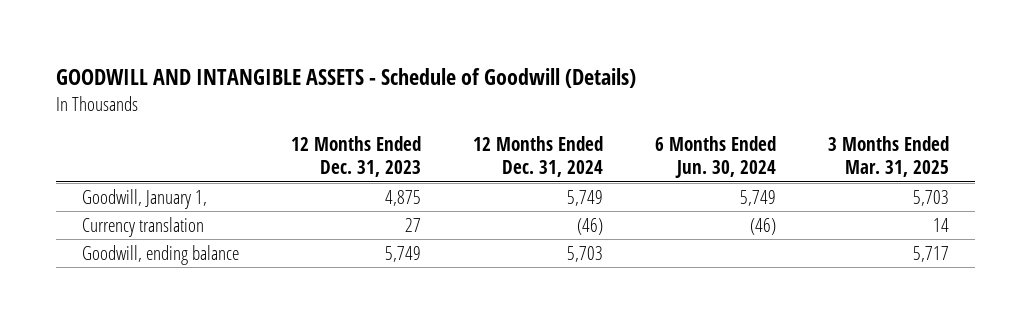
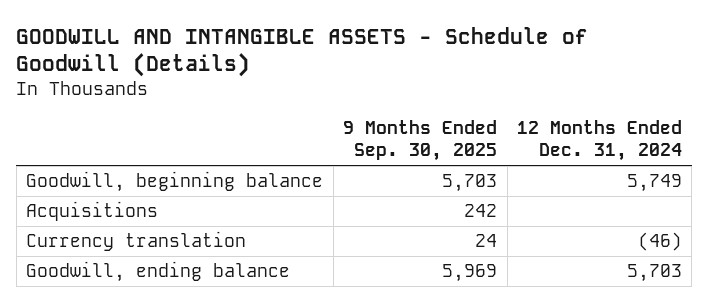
- | 12 Months Ended Dec. 31, 2023 | 12 Months Ended Dec. 31, 2024 | 6 Months Ended Jun. 30, 2024 | 3 Months Ended Mar. 31, 2025
+ | 9 Months Ended Sep. 30, 2025 | 12 Months Ended Dec. 31, 2024
- Goodwill, January 1, | 4,875 | 5,749 | 5,749 | 5,703
+ Goodwill, beginning balance | 5,703 | 5,749
+ Acquisitions | 242 |

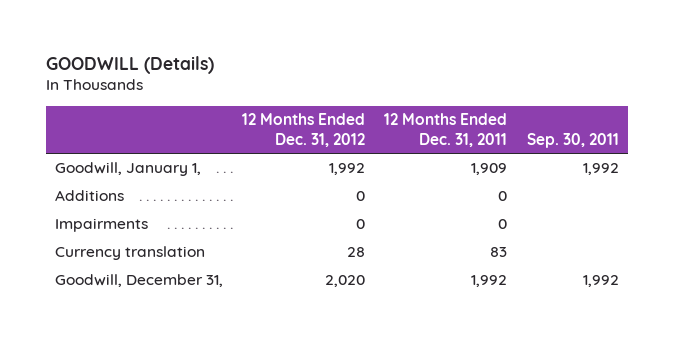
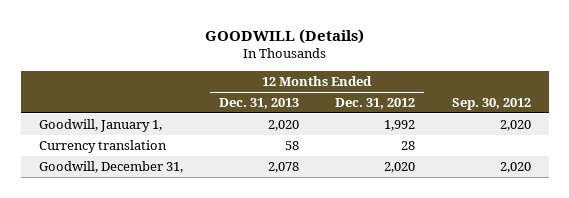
- | 12 Months Ended Dec. 31, 2012 | 12 Months Ended Dec. 31, 2011 | Sep. 30, 2011
+ | 12 Months Ended Dec. 31, 2013 | 12 Months Ended Dec. 31, 2012 | Sep. 30, 2012
- Additions | 0 | 0 |
- Impairments | 0 | 0 |

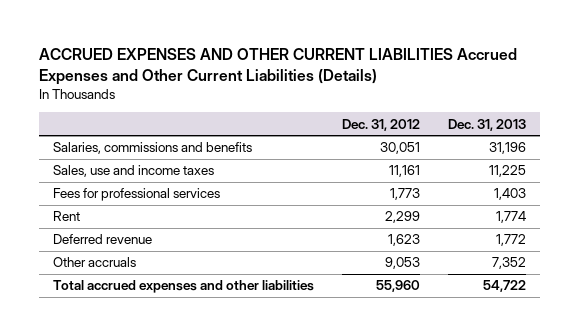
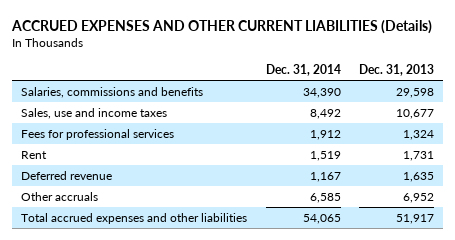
- ACCRUED EXPENSES AND OTHER CURRENT LIABILITIES Accrued Expenses and Other Current Liabilities (Details)
+ ACCRUED EXPENSES AND OTHER CURRENT LIABILITIES (Details)
- | Dec. 31, 2012 | Dec. 31, 2013
+ | Dec. 31, 2014 | Dec. 31, 2013
- Salaries, commissions and benefits | 30,051 | 31,196
- Sales, use and income taxes | 11,161 | 11,225
- Fees for professional services | 1,773 | 1,403
- Rent | 2,299 | 1,774
- Deferred revenue | 1,623 | 1,772
- Other accruals | 9,053 | 7,352
- Total accrued expenses and other liabilities | 55,960 | 54,722
+ Salaries, commissions and benefits | 34,390 | 29,598
+ Sales, use and income taxes | 8,492 | 10,677
+ Fees for professional services | 1,912 | 1,324
+ Rent | 1,519 | 1,731
+ Deferred revenue | 1,167 | 1,635
+ Other accruals | 6,585 | 6,952
+ Total accrued expenses and other liabilities | 54,065 | 51,917

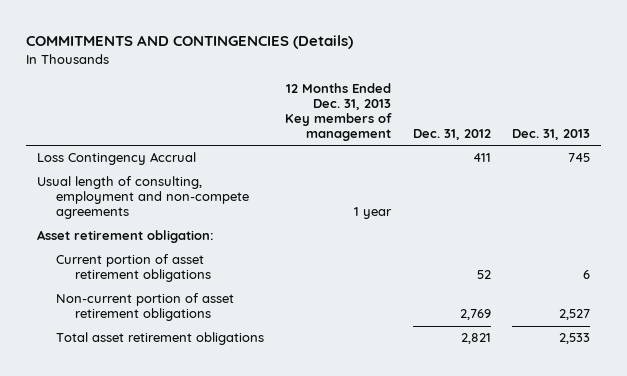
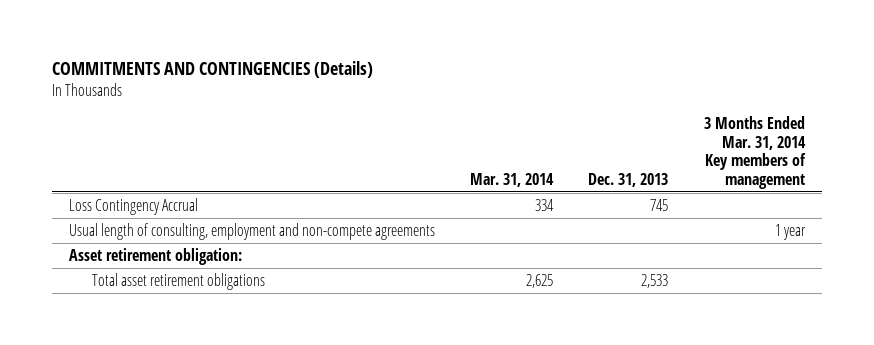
- | 12 Months Ended Dec. 31, 2013 Key members of management | Dec. 31, 2012 | Dec. 31, 2013
+ | Mar. 31, 2014 | Dec. 31, 2013 | 3 Months Ended Mar. 31, 2014 Key members of management
- Current portion of asset retirement obligations | | 52 | 6
- Non-current portion of asset retirement obligations | | 2,769 | 2,527

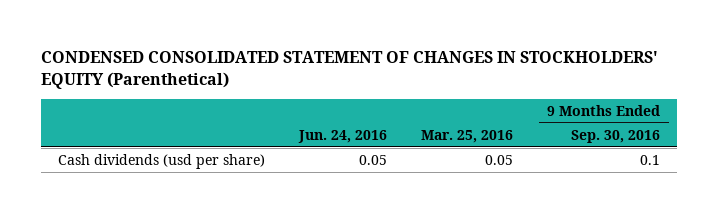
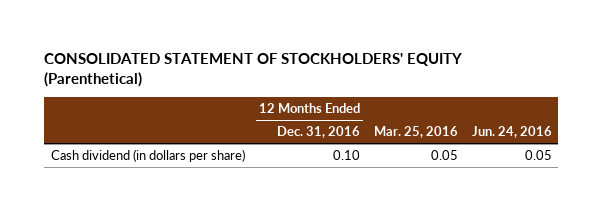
- CONDENSED CONSOLIDATED STATEMENT OF CHANGES IN STOCKHOLDERS' EQUITY (Parenthetical)
+ CONSOLIDATED STATEMENT OF STOCKHOLDERS' EQUITY (Parenthetical)
- | Jun. 24, 2016 | Mar. 25, 2016 | 9 Months Ended Sep. 30, 2016
+ | 12 Months Ended Dec. 31, 2016 | Mar. 25, 2016 | Jun. 24, 2016
- Cash dividends (usd per share) | 0.05 | 0.05 | 0.1
+ Cash dividend (in dollars per share) | 0.10 | 0.05 | 0.05

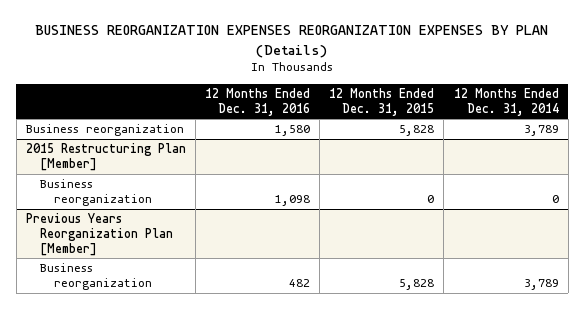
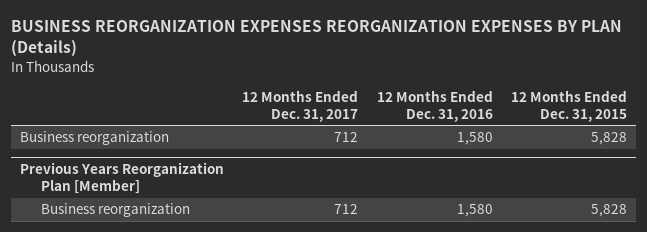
- | 12 Months Ended Dec. 31, 2016 | 12 Months Ended Dec. 31, 2015 | 12 Months Ended Dec. 31, 2014
+ | 12 Months Ended Dec. 31, 2017 | 12 Months Ended Dec. 31, 2016 | 12 Months Ended Dec. 31, 2015
- 2015 Restructuring Plan [Member]
- Business reorganization | 1,098 | 0 | 0
@ Previous Years Reorganization Plan [Member]
- Business reorganization | 482 | 5,828 | 3,789
+ Business reorganization | 712 | 1,580 | 5,828

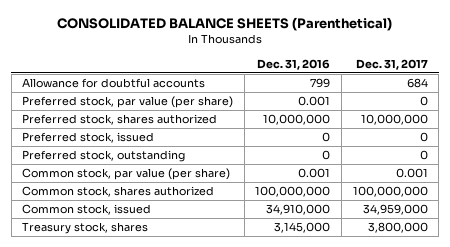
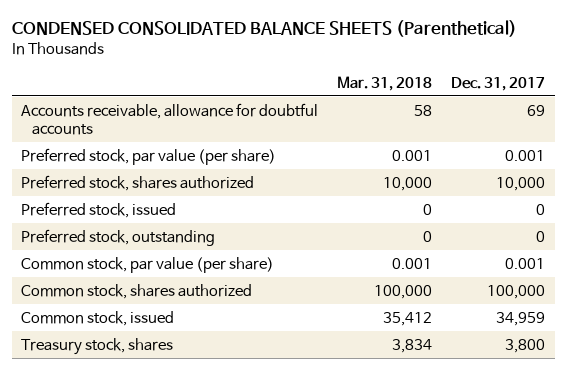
- CONSOLIDATED BALANCE SHEETS (Parenthetical)
+ CONDENSED CONSOLIDATED BALANCE SHEETS (Parenthetical)
- | Dec. 31, 2016 | Dec. 31, 2017
+ | Mar. 31, 2018 | Dec. 31, 2017
- Allowance for doubtful accounts | 799 | 684
- Preferred stock, par value (per share) | 0.001 | 0
- Preferred stock, shares authorized | 10,000,000 | 10,000,000
+ Accounts receivable, allowance for doubtful accounts | 58 | 69
+ Preferred stock, par value (per share) | 0.001 | 0.001
+ Preferred stock, shares authorized | 10,000 | 10,000
- Common stock, shares authorized | 100,000,000 | 100,000,000
- Common stock, issued | 34,910,000 | 34,959,000
- Treasury stock, shares | 3,145,000 | 3,800,000
+ Common stock, shares authorized | 100,000 | 100,000
+ Common stock, issued | 35,412 | 34,959
+ Treasury stock, shares | 3,834 | 3,800

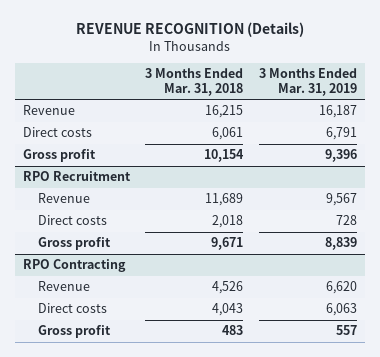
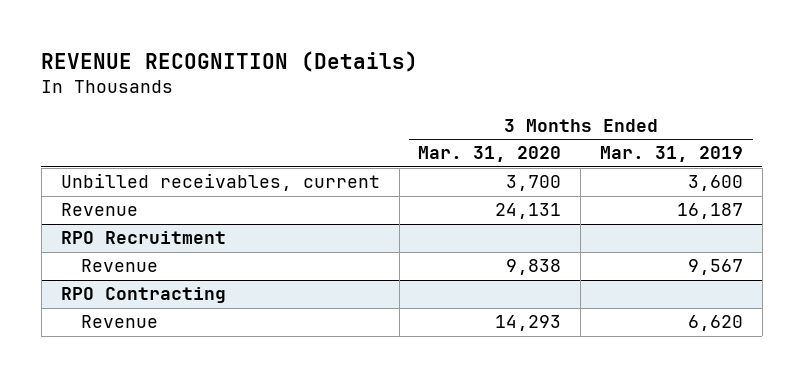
- | 3 Months Ended Mar. 31, 2018 | 3 Months Ended Mar. 31, 2019
+ | 3 Months Ended Mar. 31, 2020 | 3 Months Ended Mar. 31, 2019
+ Unbilled receivables, current | 3,700 | 3,600
- Direct costs | 6,061 | 6,791
- Gross profit | 10,154 | 9,396
@ RPO Recruitment
- Direct costs | 2,018 | 728
- Gross profit | 9,671 | 8,839
@ RPO Contracting
- Direct costs | 4,043 | 6,063
- Gross profit | 483 | 557

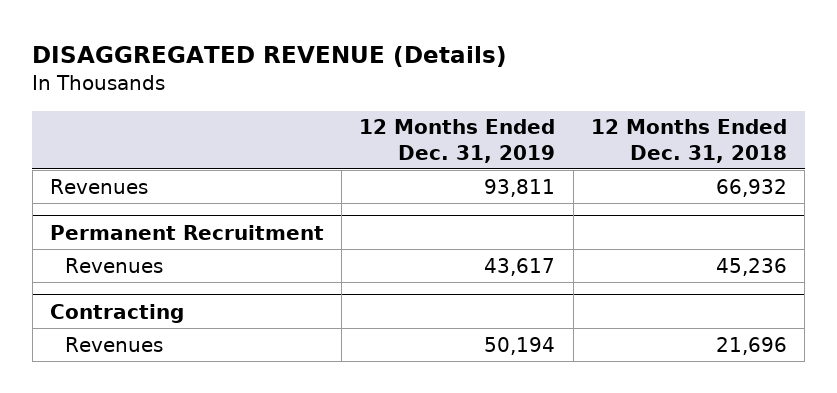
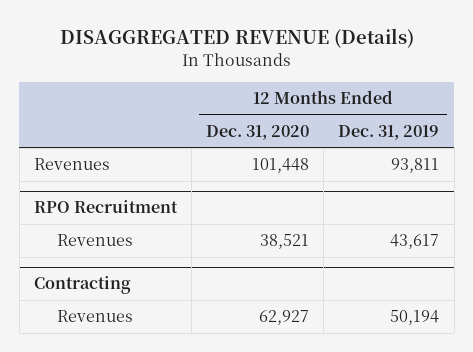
- | 12 Months Ended Dec. 31, 2019 | 12 Months Ended Dec. 31, 2018
+ | 12 Months Ended Dec. 31, 2020 | 12 Months Ended Dec. 31, 2019
- Permanent Recruitment
+ RPO Recruitment

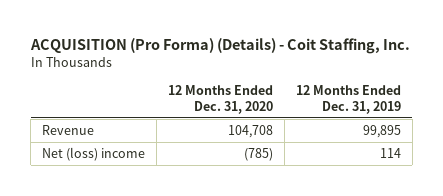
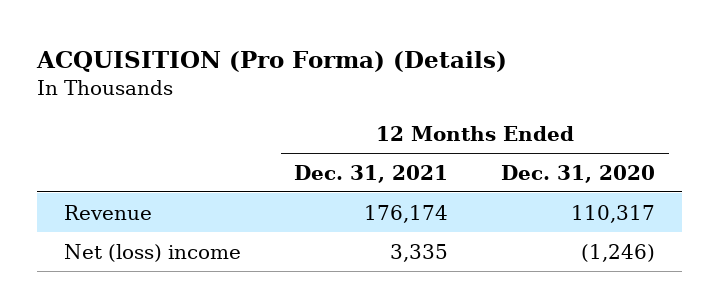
- ACQUISITION (Pro Forma) (Details) - Coit Staffing, Inc.
+ ACQUISITION (Pro Forma) (Details)
- | 12 Months Ended Dec. 31, 2020 | 12 Months Ended Dec. 31, 2019
+ | 12 Months Ended Dec. 31, 2021 | 12 Months Ended Dec. 31, 2020
- Revenue | 104,708 | 99,895
- Net (loss) income | (785) | 114
+ Revenue | 176,174 | 110,317
+ Net (loss) income | 3,335 | (1,246)

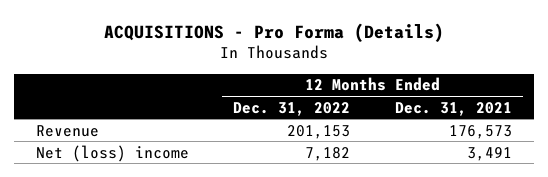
- ACQUISITION (Pro Forma) (Details)
+ ACQUISITIONS - Pro Forma (Details)
- | 12 Months Ended Dec. 31, 2021 | 12 Months Ended Dec. 31, 2020
+ | 12 Months Ended Dec. 31, 2022 | 12 Months Ended Dec. 31, 2021
- Revenue | 176,174 | 110,317
- Net (loss) income | 3,335 | (1,246)
+ Revenue | 201,153 | 176,573
+ Net (loss) income | 7,182 | 3,491

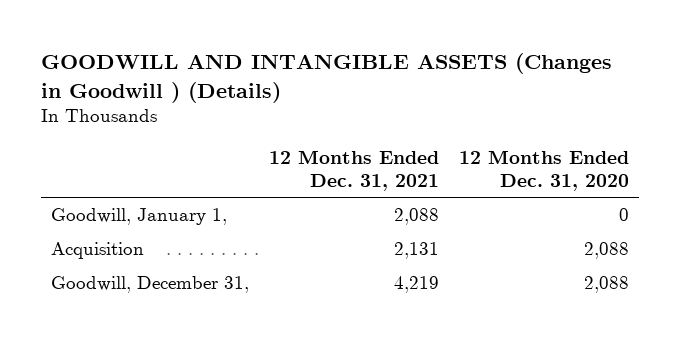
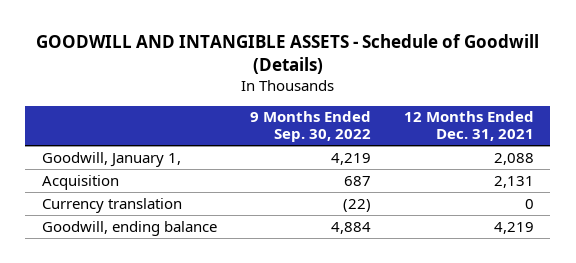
- GOODWILL AND INTANGIBLE ASSETS (Changes in Goodwill ) (Details)
+ GOODWILL AND INTANGIBLE ASSETS - Schedule of Goodwill (Details)
- | 12 Months Ended Dec. 31, 2021 | 12 Months Ended Dec. 31, 2020
+ | 9 Months Ended Sep. 30, 2022 | 12 Months Ended Dec. 31, 2021
- Goodwill, December 31, | 4,219 | 2,088
+ Currency translation | (22) | 0
+ Goodwill, ending balance | 4,884 | 4,219

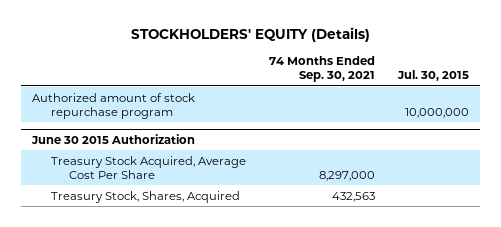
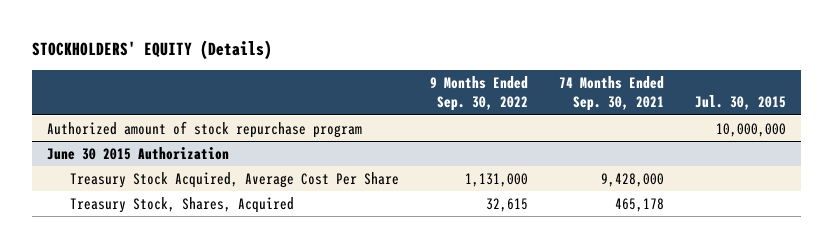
- | 74 Months Ended Sep. 30, 2021 | Jul. 30, 2015
+ | 9 Months Ended Sep. 30, 2022 | 74 Months Ended Sep. 30, 2021 | Jul. 30, 2015
@ June 30 2015 Authorization
- Treasury Stock Acquired, Average Cost Per Share | 8,297,000 |
- Treasury Stock, Shares, Acquired | 432,563 |
+ Treasury Stock Acquired, Average Cost Per Share | 1,131,000 | 9,428,000 |
+ Treasury Stock, Shares, Acquired | 32,615 | 465,178 |

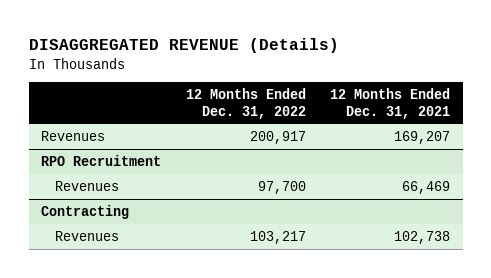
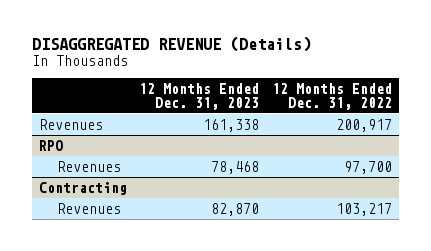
- | 12 Months Ended Dec. 31, 2022 | 12 Months Ended Dec. 31, 2021
+ | 12 Months Ended Dec. 31, 2023 | 12 Months Ended Dec. 31, 2022
- RPO Recruitment
+ RPO

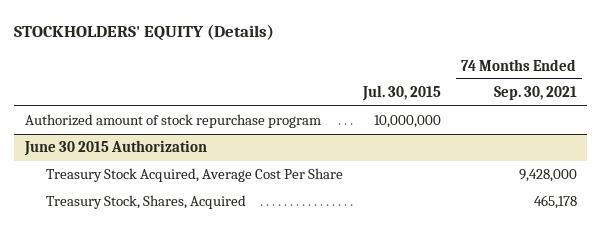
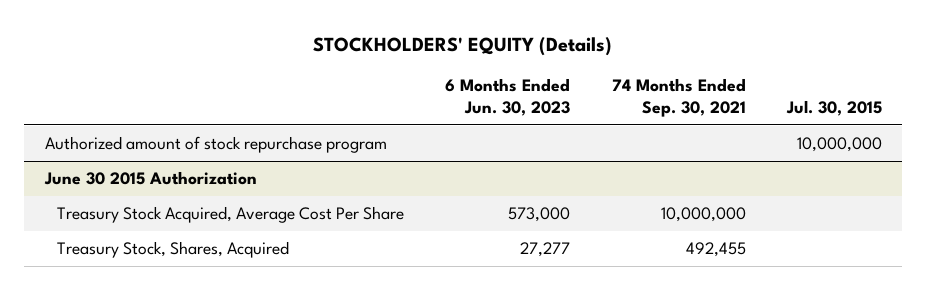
- | Jul. 30, 2015 | 74 Months Ended Sep. 30, 2021
+ | 6 Months Ended Jun. 30, 2023 | 74 Months Ended Sep. 30, 2021 | Jul. 30, 2015
@ June 30 2015 Authorization
- Treasury Stock Acquired, Average Cost Per Share | | 9,428,000
- Treasury Stock, Shares, Acquired | | 465,178
+ Treasury Stock Acquired, Average Cost Per Share | 573,000 | 10,000,000 |
+ Treasury Stock, Shares, Acquired | 27,277 | 492,455 |

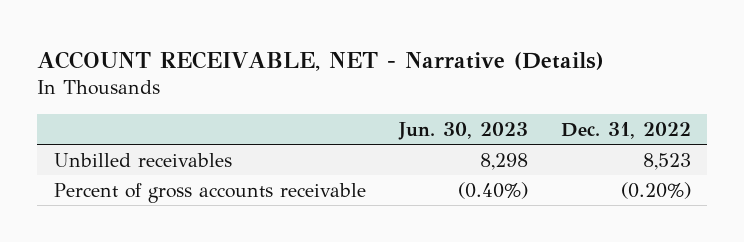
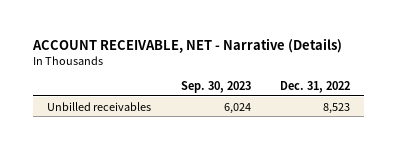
- | Jun. 30, 2023 | Dec. 31, 2022
+ | Sep. 30, 2023 | Dec. 31, 2022
- Percent of gross accounts receivable | (0.40%) | (0.20%)

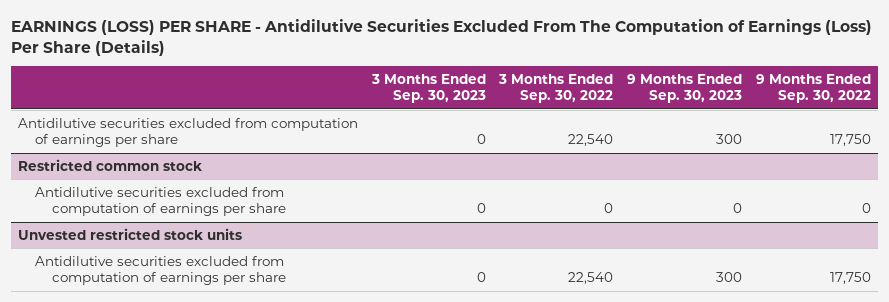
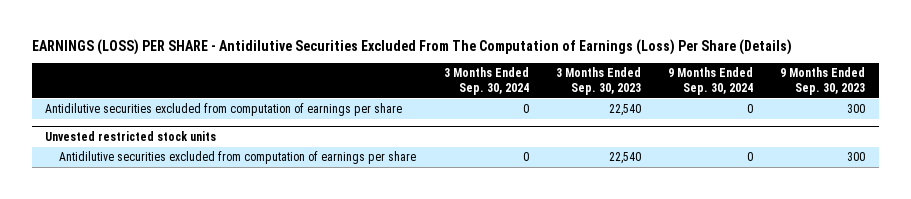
- | 3 Months Ended Sep. 30, 2023 | 3 Months Ended Sep. 30, 2022 | 9 Months Ended Sep. 30, 2023 | 9 Months Ended Sep. 30, 2022
+ | 3 Months Ended Sep. 30, 2024 | 3 Months Ended Sep. 30, 2023 | 9 Months Ended Sep. 30, 2024 | 9 Months Ended Sep. 30, 2023
- Antidilutive securities excluded from computation of earnings per share | 0 | 22,540 | 300 | 17,750
- Restricted common stock
- Antidilutive securities excluded from computation of earnings per share | 0 | 0 | 0 | 0
+ Antidilutive securities excluded from computation of earnings per share | 0 | 22,540 | 0 | 300
@ Unvested restricted stock units
- Antidilutive securities excluded from computation of earnings per share | 0 | 22,540 | 300 | 17,750
+ Antidilutive securities excluded from computation of earnings per share | 0 | 22,540 | 0 | 300

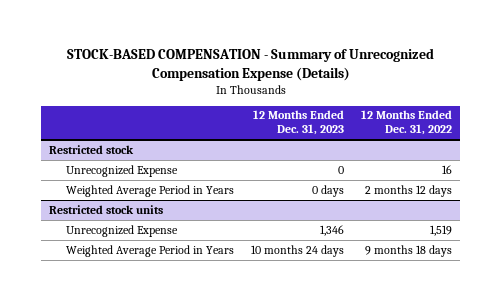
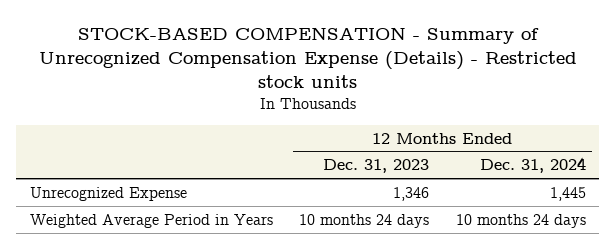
- STOCK-BASED COMPENSATION - Summary of Unrecognized Compensation Expense (Details)
+ STOCK-BASED COMPENSATION - Summary of Unrecognized Compensation Expense (Details) - Restricted stock units
- | 12 Months Ended Dec. 31, 2023 | 12 Months Ended Dec. 31, 2022
+ | 12 Months Ended Dec. 31, 2023 | 12 Months Ended Dec. 31, 2024
- Restricted stock
- Unrecognized Expense | 0 | 16
- Weighted Average Period in Years | 0 days | 2 months 12 days
- Restricted stock units

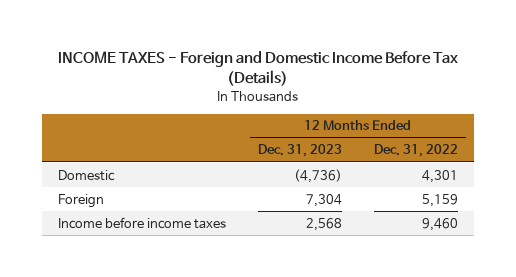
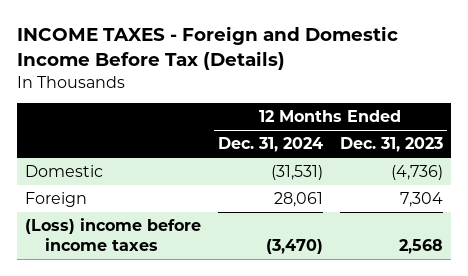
- | 12 Months Ended Dec. 31, 2023 | 12 Months Ended Dec. 31, 2022
+ | 12 Months Ended Dec. 31, 2024 | 12 Months Ended Dec. 31, 2023
- Income before income taxes | 2,568 | 9,460
+ (Loss) income before income taxes | (3,470) | 2,568

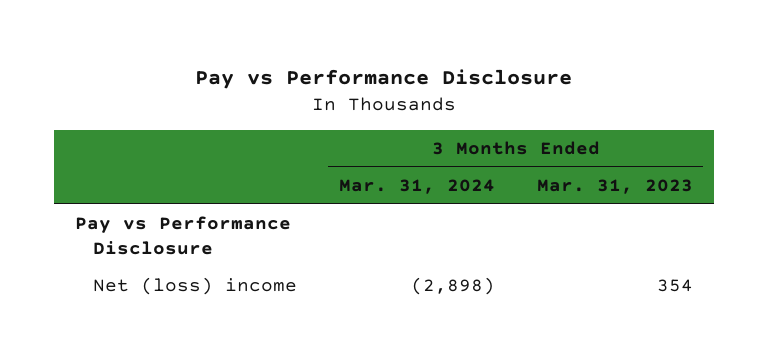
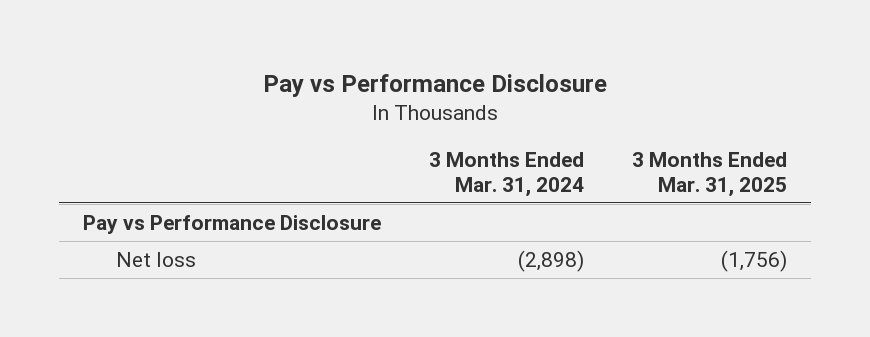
- | 3 Months Ended Mar. 31, 2024 | 3 Months Ended Mar. 31, 2023
+ | 3 Months Ended Mar. 31, 2024 | 3 Months Ended Mar. 31, 2025
- Net (loss) income | (2,898) | 354
+ Net loss | (2,898) | (1,756)

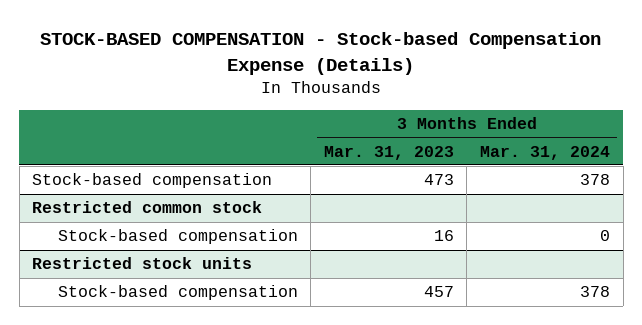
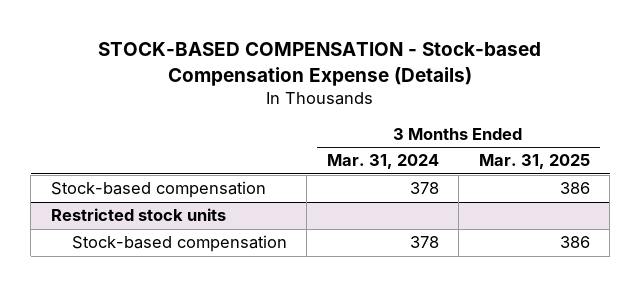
- | 3 Months Ended Mar. 31, 2023 | 3 Months Ended Mar. 31, 2024
+ | 3 Months Ended Mar. 31, 2024 | 3 Months Ended Mar. 31, 2025
- Restricted common stock
- Stock-based compensation | 16 | 0

